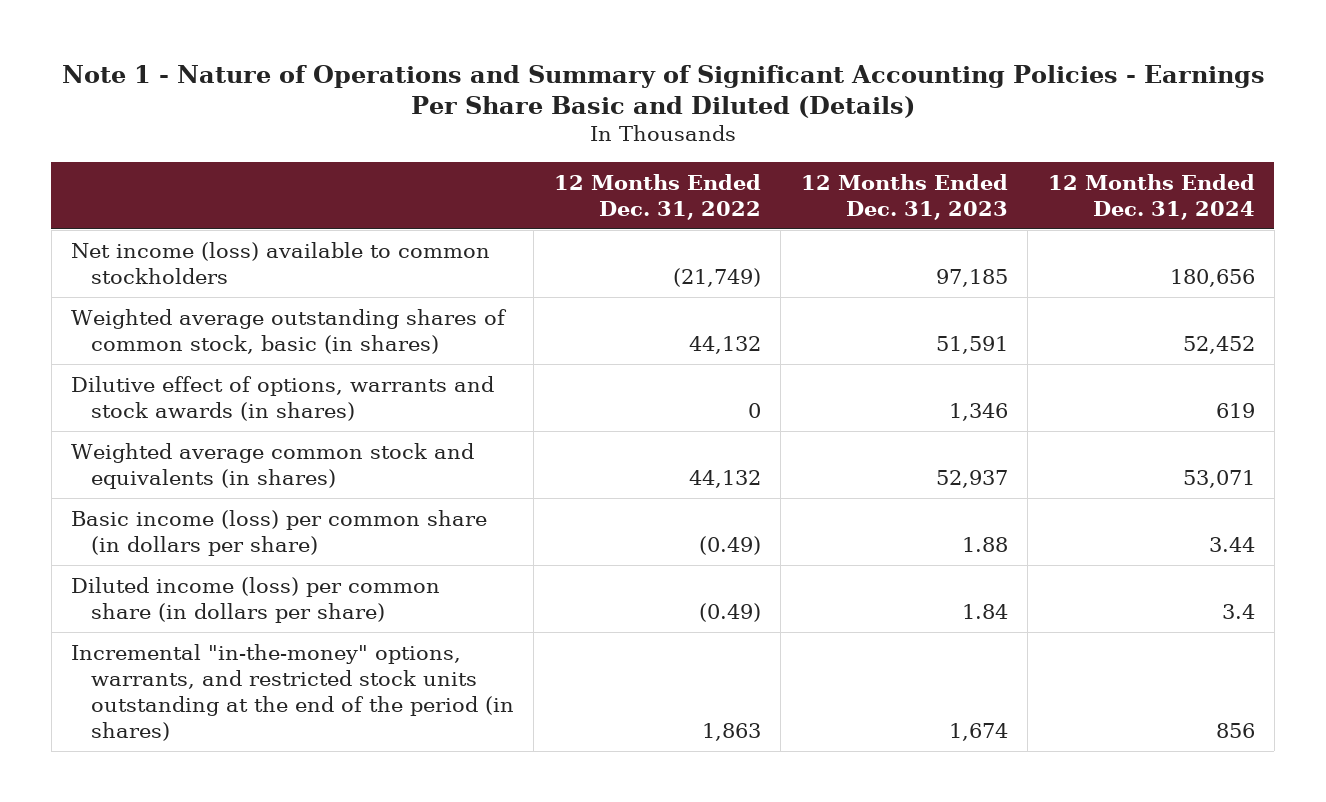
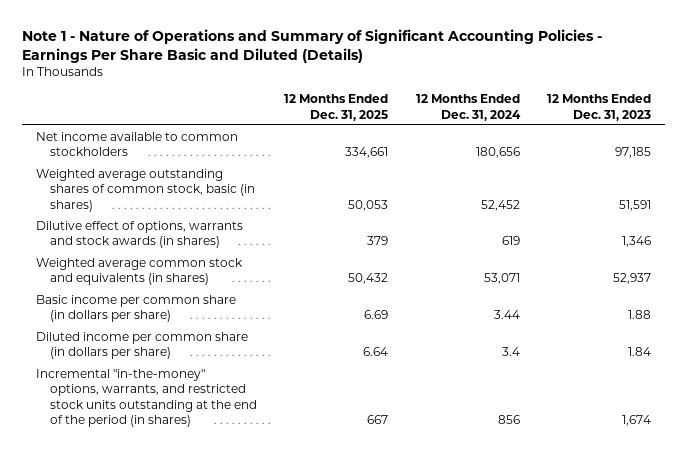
- | 12 Months Ended Dec. 31, 2022 | 12 Months Ended Dec. 31, 2023 | 12 Months Ended Dec. 31, 2024
+ | 12 Months Ended Dec. 31, 2025 | 12 Months Ended Dec. 31, 2024 | 12 Months Ended Dec. 31, 2023
- Net income (loss) available to common stockholders | (21,749) | 97,185 | 180,656
+ Net income available to common stockholders | 334,661 | 180,656 | 97,185
- Basic income (loss) per common share (in dollars per share) | (0.49) | 1.88 | 3.44
- Diluted income (loss) per common share (in dollars per share) | (0.49) | 1.84 | 3.4
+ Basic income per common share (in dollars per share) | 6.69 | 3.44 | 1.88
+ Diluted income per common share (in dollars per share) | 6.64 | 3.4 | 1.84

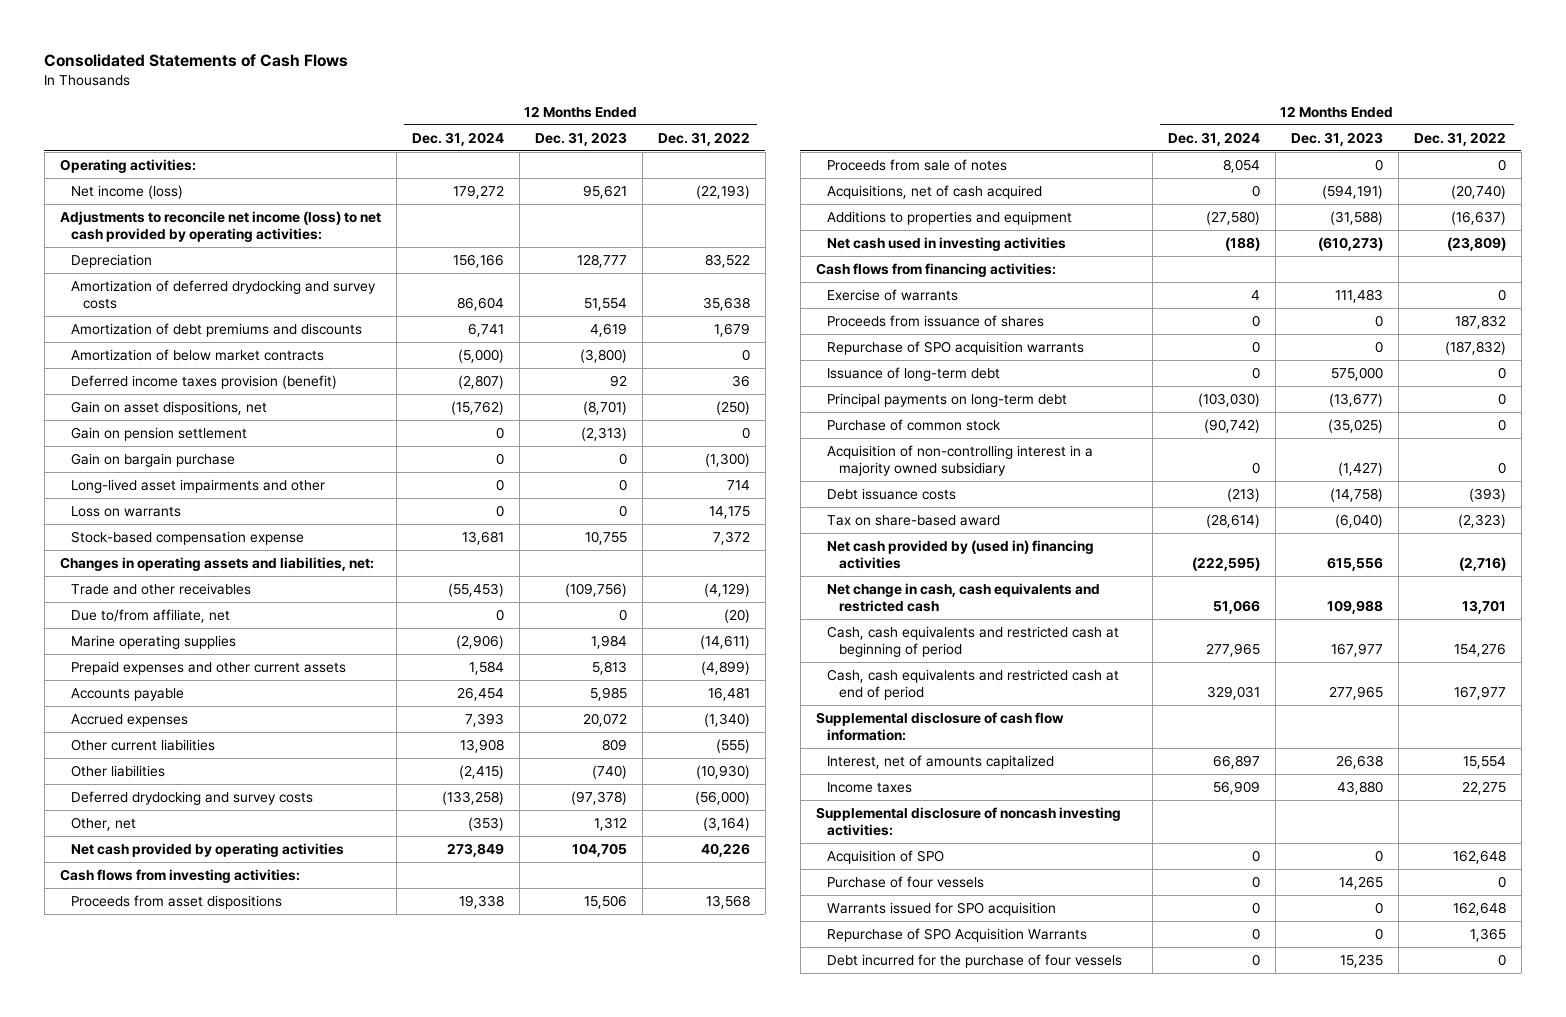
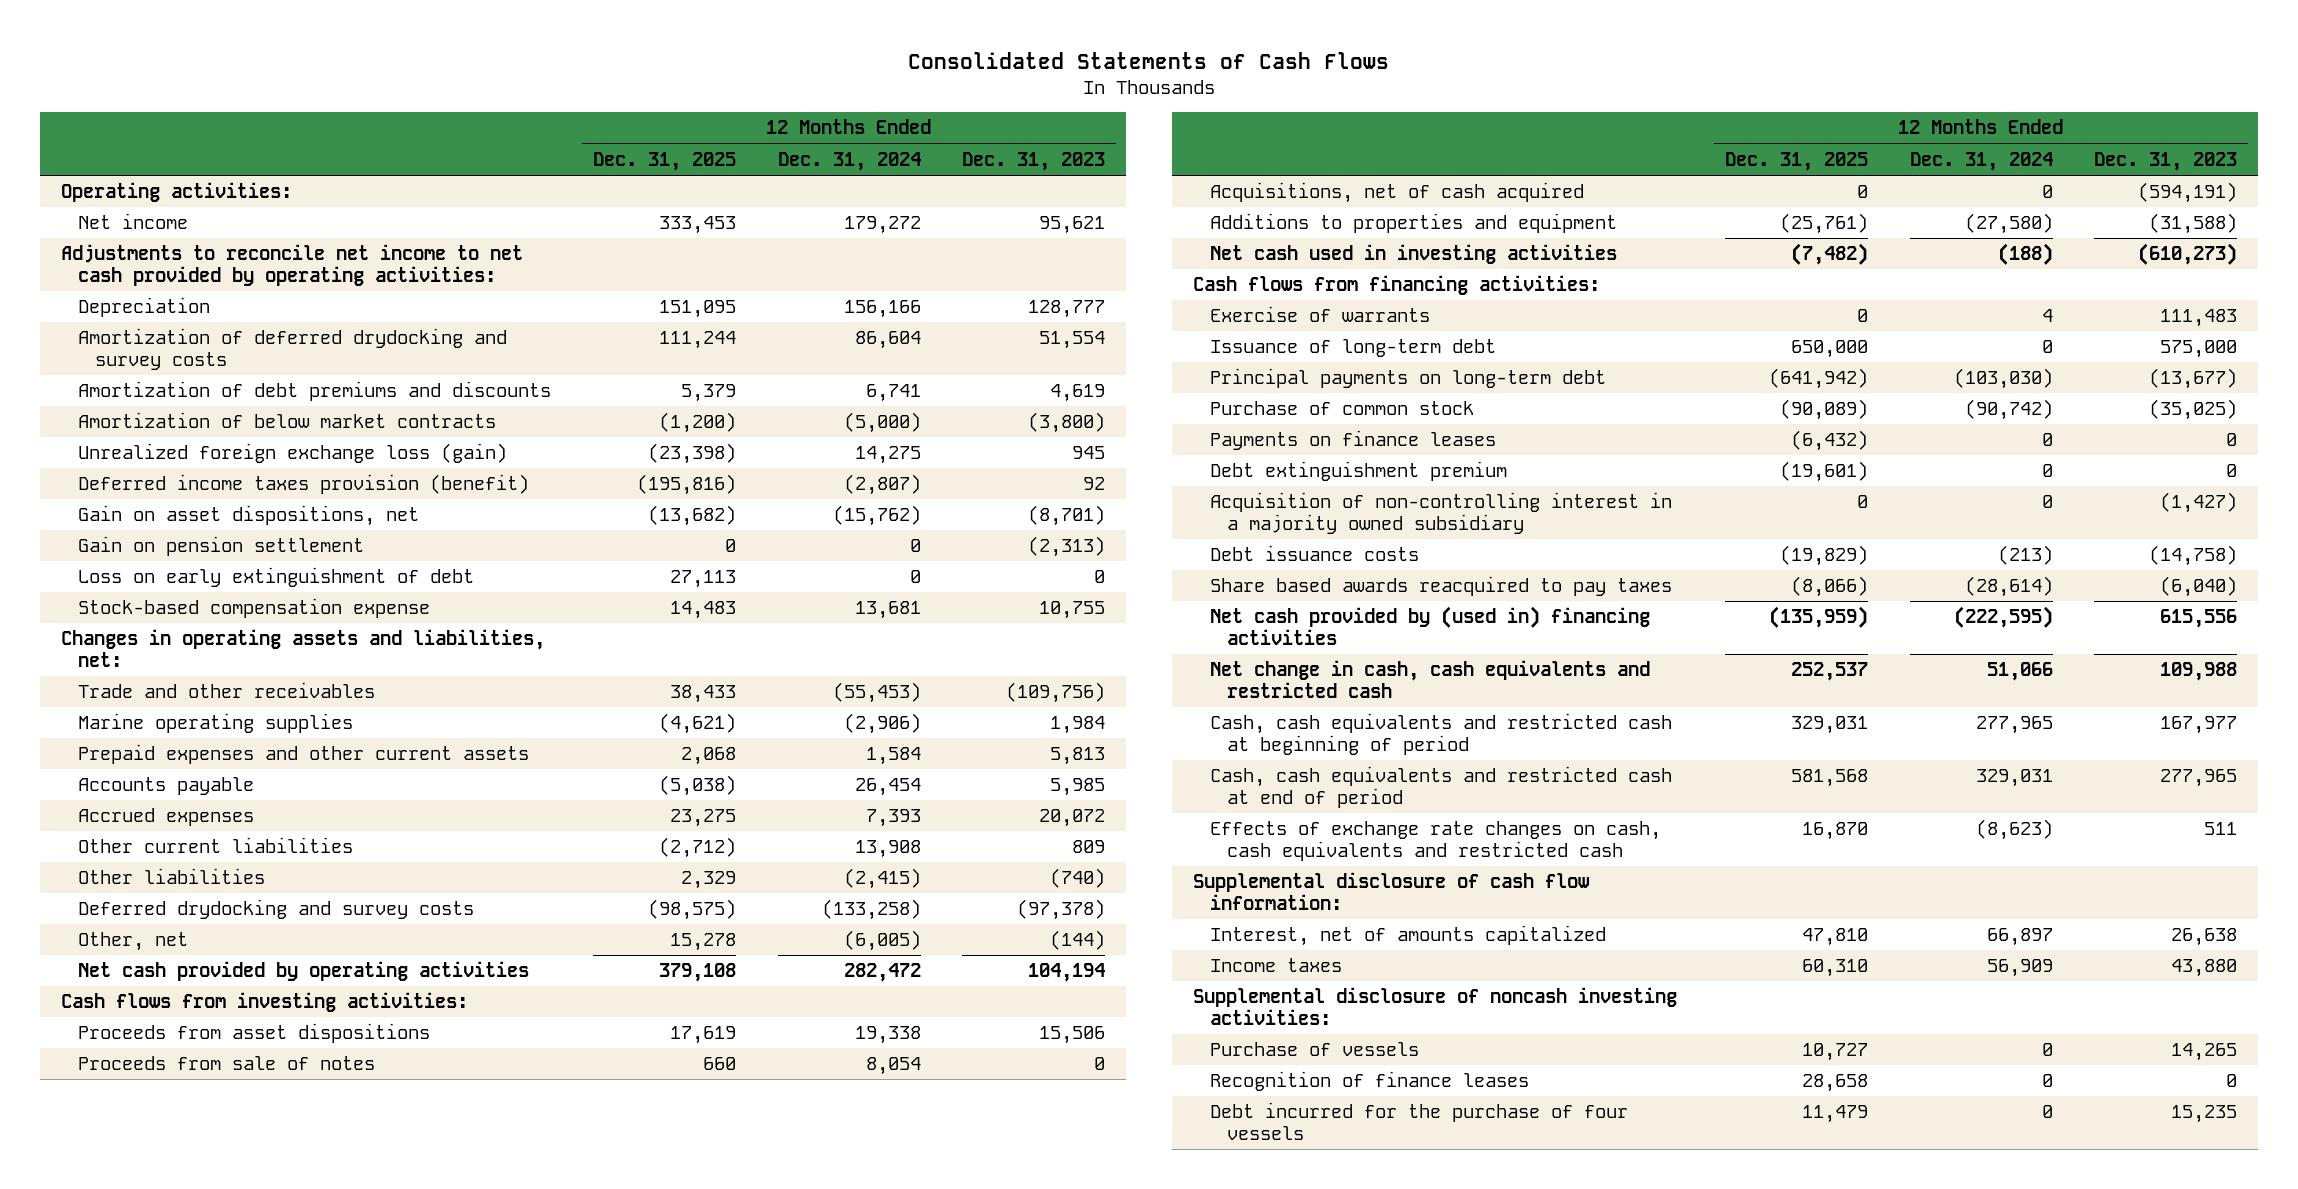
- | 12 Months Ended Dec. 31, 2024 | 12 Months Ended Dec. 31, 2023 | 12 Months Ended Dec. 31, 2022
+ | 12 Months Ended Dec. 31, 2025 | 12 Months Ended Dec. 31, 2024 | 12 Months Ended Dec. 31, 2023
- Net income (loss) | 179,272 | 95,621 | (22,193)
- Adjustments to reconcile net income (loss) to net cash provided by operating activities:
+ Net income | 333,453 | 179,272 | 95,621
+ Adjustments to reconcile net income to net cash provided by operating activities:
+ Unrealized foreign exchange loss (gain) | (23,398) | 14,275 | 945
- Gain on bargain purchase | 0 | 0 | (1,300)
- Long-lived asset impairments and other | 0 | 0 | 714
- Loss on warrants | 0 | 0 | 14,175
+ Loss on early extinguishment of debt | 27,113 | 0 | 0
- Due to/from affiliate, net | 0 | 0 | (20)
- Other, net | (353) | 1,312 | (3,164)
- Net cash provided by operating activities | 273,849 | 104,705 | 40,226
+ Other, net | 15,278 | (6,005) | (144)
+ Net cash provided by operating activities | 379,108 | 282,472 | 104,194
- Proceeds from issuance of shares | 0 | 0 | 187,832
- Repurchase of SPO acquisition warrants | 0 | 0 | (187,832)
+ Payments on finance leases | (6,432) | 0 | 0
+ Debt extinguishment premium | (19,601) | 0 | 0
- Tax on share-based award | (28,614) | (6,040) | (2,323)
+ Share based awards reacquired to pay taxes | (8,066) | (28,614) | (6,040)
+ Effects of exchange rate changes on cash, cash equivalents and restricted cash | 16,870 | (8,623) | 511
- Acquisition of SPO | 0 | 0 | 162,648
- Purchase of four vessels | 0 | 14,265 | 0
- Warrants issued for SPO acquisition | 0 | 0 | 162,648
- Repurchase of SPO Acquisition Warrants | 0 | 0 | 1,365
+ Purchase of vessels | 10,727 | 0 | 14,265
+ Recognition of finance leases | 28,658 | 0 | 0

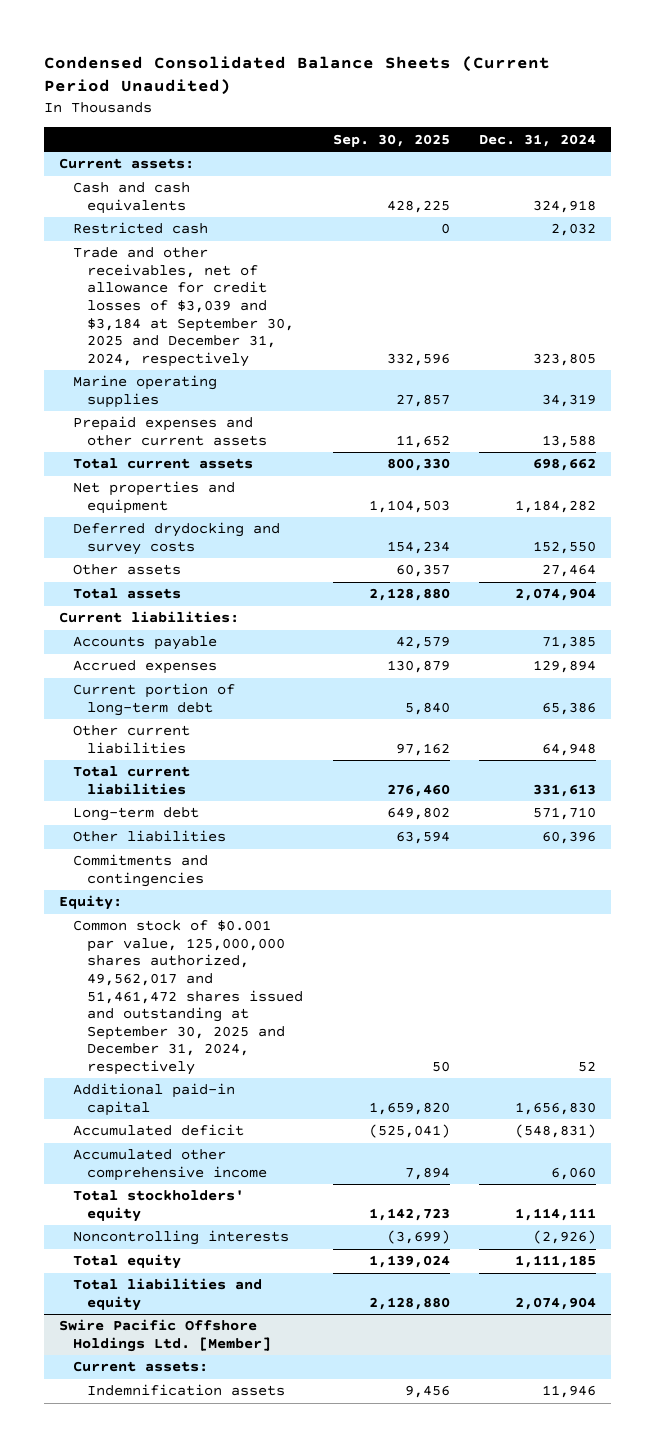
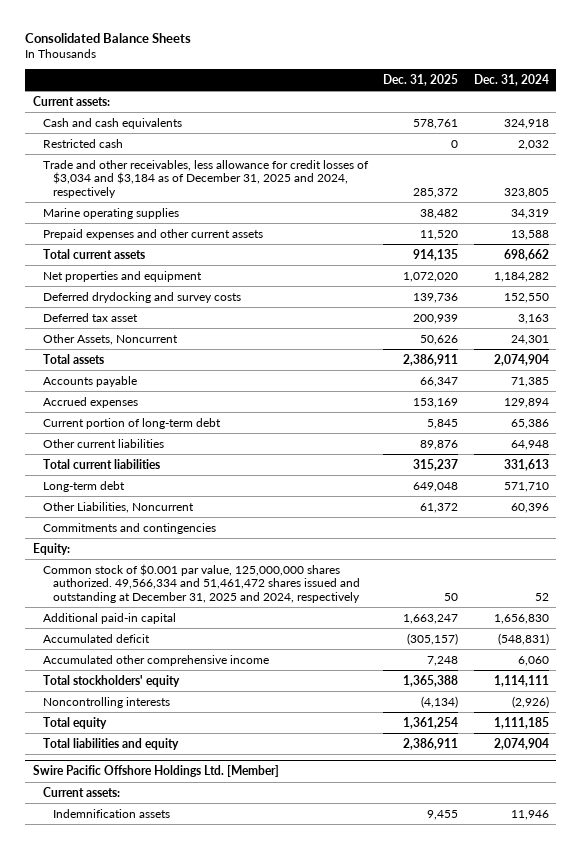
- Condensed Consolidated Balance Sheets (Current Period Unaudited)
+ Consolidated Balance Sheets
- | Sep. 30, 2025 | Dec. 31, 2024
+ | Dec. 31, 2025 | Dec. 31, 2024
- Trade and other receivables, net of allowance for credit losses of $3,039 and $3,184 at September 30, 2025 and December 31, 2024, respectively | 332,596 | 323,805
+ Trade and other receivables, less allowance for credit losses of $3,034 and $3,184 as of December 31, 2025 and 2024, respectively | 285,372 | 323,805
- Other assets | 60,357 | 27,464
+ Deferred tax asset | 200,939 | 3,163
+ Other Assets, Noncurrent | 50,626 | 24,301
- Current liabilities:
- Other liabilities | 63,594 | 60,396
+ Other Liabilities, Noncurrent | 61,372 | 60,396
- Common stock of $0.001 par value, 125,000,000 shares authorized, 49,562,017 and 51,461,472 shares issued and outstanding at September 30, 2025 and December 31, 2024, respectively | 50 | 52
+ Common stock of $0.001 par value, 125,000,000 shares authorized. 49,566,334 and 51,461,472 shares issued and outstanding at December 31, 2025 and 2024, respectively | 50 | 52

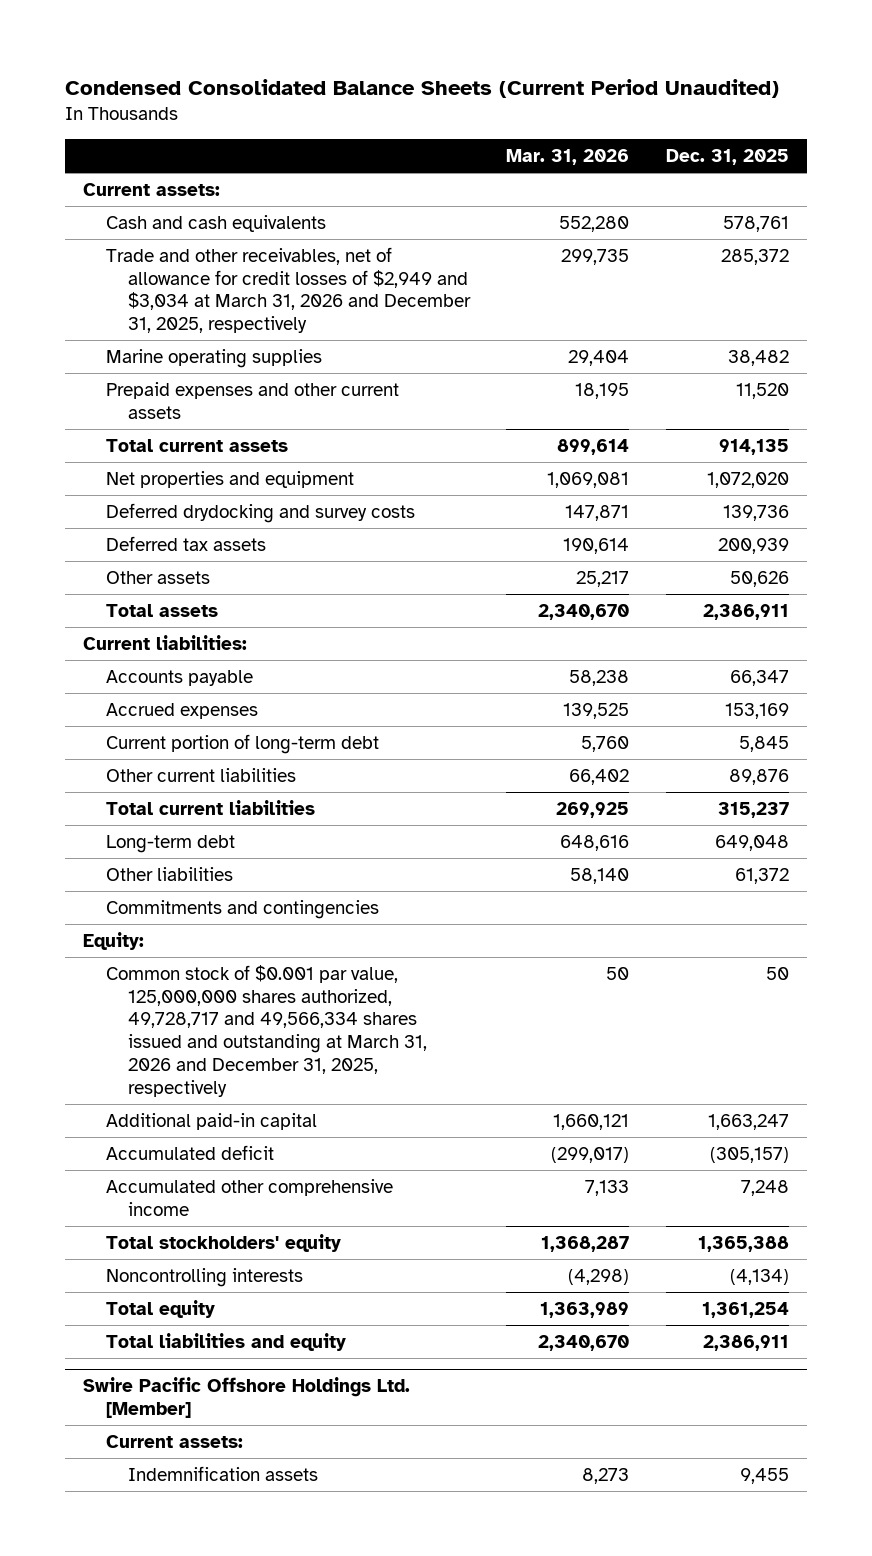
- Consolidated Balance Sheets
+ Condensed Consolidated Balance Sheets (Current Period Unaudited)
- | Dec. 31, 2025 | Dec. 31, 2024
+ | Mar. 31, 2026 | Dec. 31, 2025
- Restricted cash | 0 | 2,032
- Trade and other receivables, less allowance for credit losses of $3,034 and $3,184 as of December 31, 2025 and 2024, respectively | 285,372 | 323,805
+ Trade and other receivables, net of allowance for credit losses of $2,949 and $3,034 at March 31, 2026 and December 31, 2025, respectively | 299,735 | 285,372
- Deferred tax asset | 200,939 | 3,163
- Other Assets, Noncurrent | 50,626 | 24,301
+ Deferred tax assets | 190,614 | 200,939
+ Other assets | 25,217 | 50,626
+ Current liabilities:
- Other Liabilities, Noncurrent | 61,372 | 60,396
+ Other liabilities | 58,140 | 61,372
- Common stock of $0.001 par value, 125,000,000 shares authorized. 49,566,334 and 51,461,472 shares issued and outstanding at December 31, 2025 and 2024, respectively | 50 | 52
+ Common stock of $0.001 par value, 125,000,000 shares authorized, 49,728,717 and 49,566,334 shares issued and outstanding at March 31, 2026 and December 31, 2025, respectively | 50 | 50

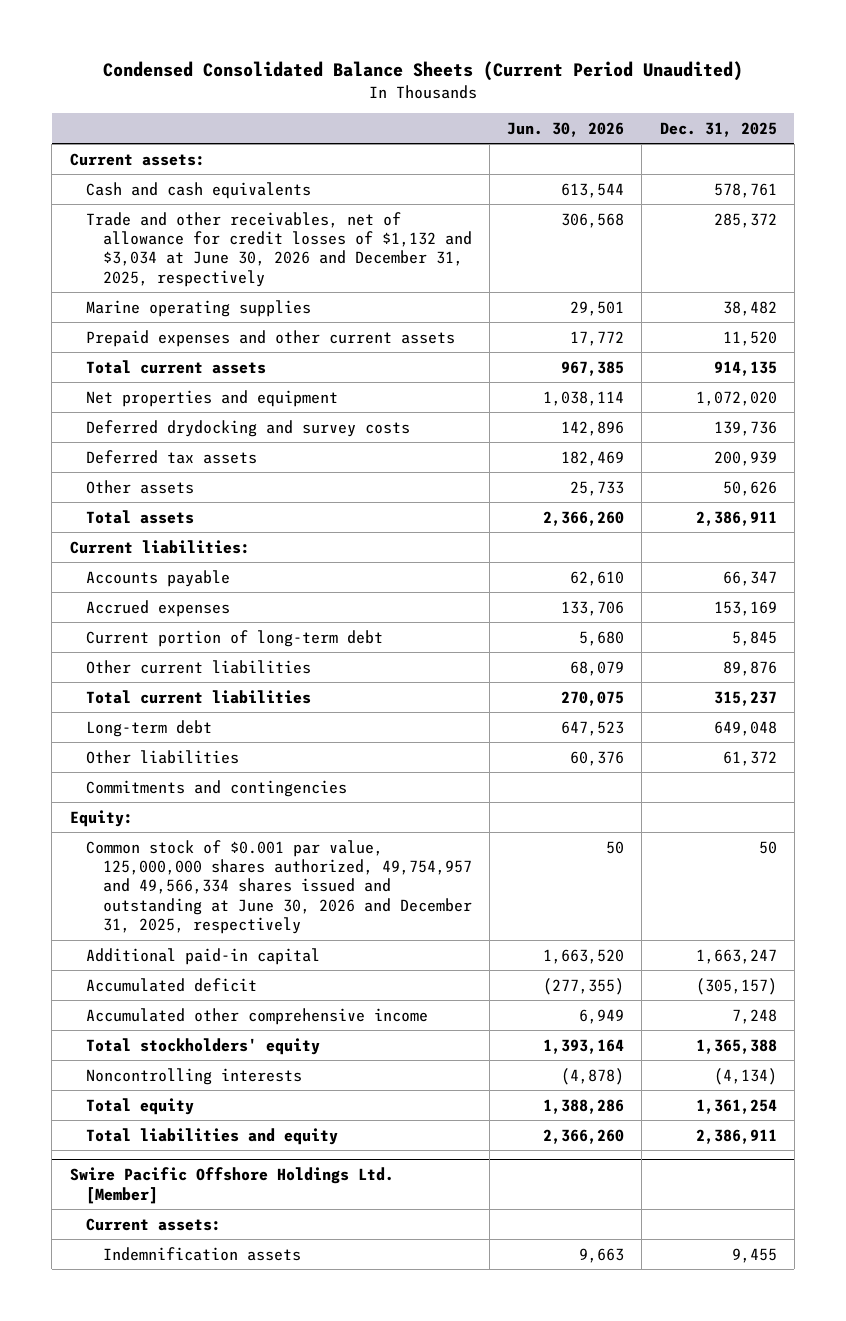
- | Mar. 31, 2026 | Dec. 31, 2025
+ | Jun. 30, 2026 | Dec. 31, 2025
- Trade and other receivables, net of allowance for credit losses of $2,949 and $3,034 at March 31, 2026 and December 31, 2025, respectively | 299,735 | 285,372
+ Trade and other receivables, net of allowance for credit losses of $1,132 and $3,034 at June 30, 2026 and December 31, 2025, respectively | 306,568 | 285,372
- Common stock of $0.001 par value, 125,000,000 shares authorized, 49,728,717 and 49,566,334 shares issued and outstanding at March 31, 2026 and December 31, 2025, respectively | 50 | 50
+ Common stock of $0.001 par value, 125,000,000 shares authorized, 49,754,957 and 49,566,334 shares issued and outstanding at June 30, 2026 and December 31, 2025, respectively | 50 | 50

